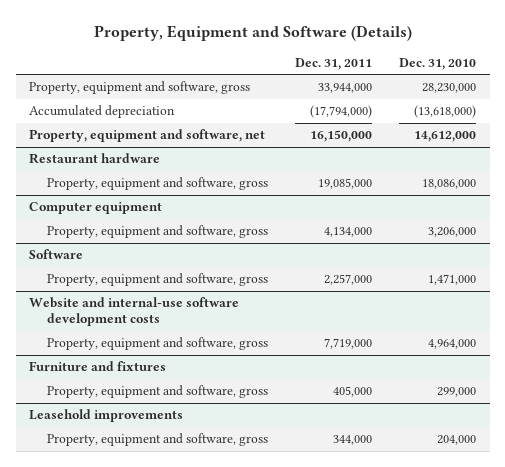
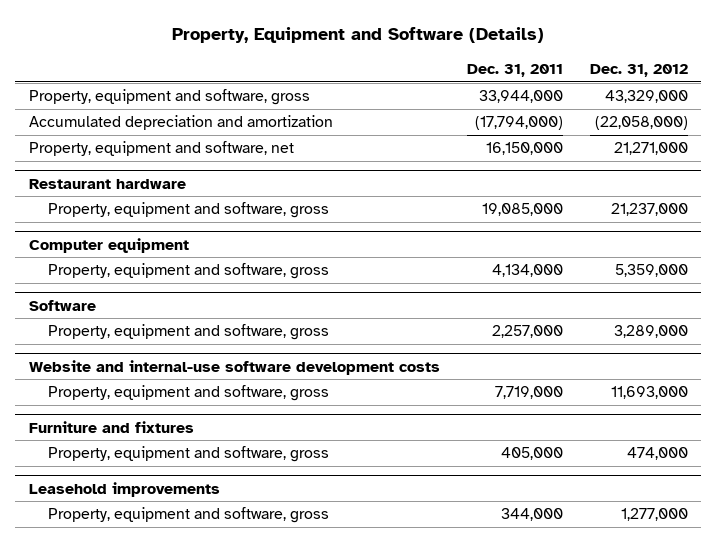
- | Dec. 31, 2011 | Dec. 31, 2010
+ | Dec. 31, 2011 | Dec. 31, 2012
- Accumulated depreciation | (17,794,000) | (13,618,000)
+ Accumulated depreciation and amortization | (17,794,000) | (22,058,000)

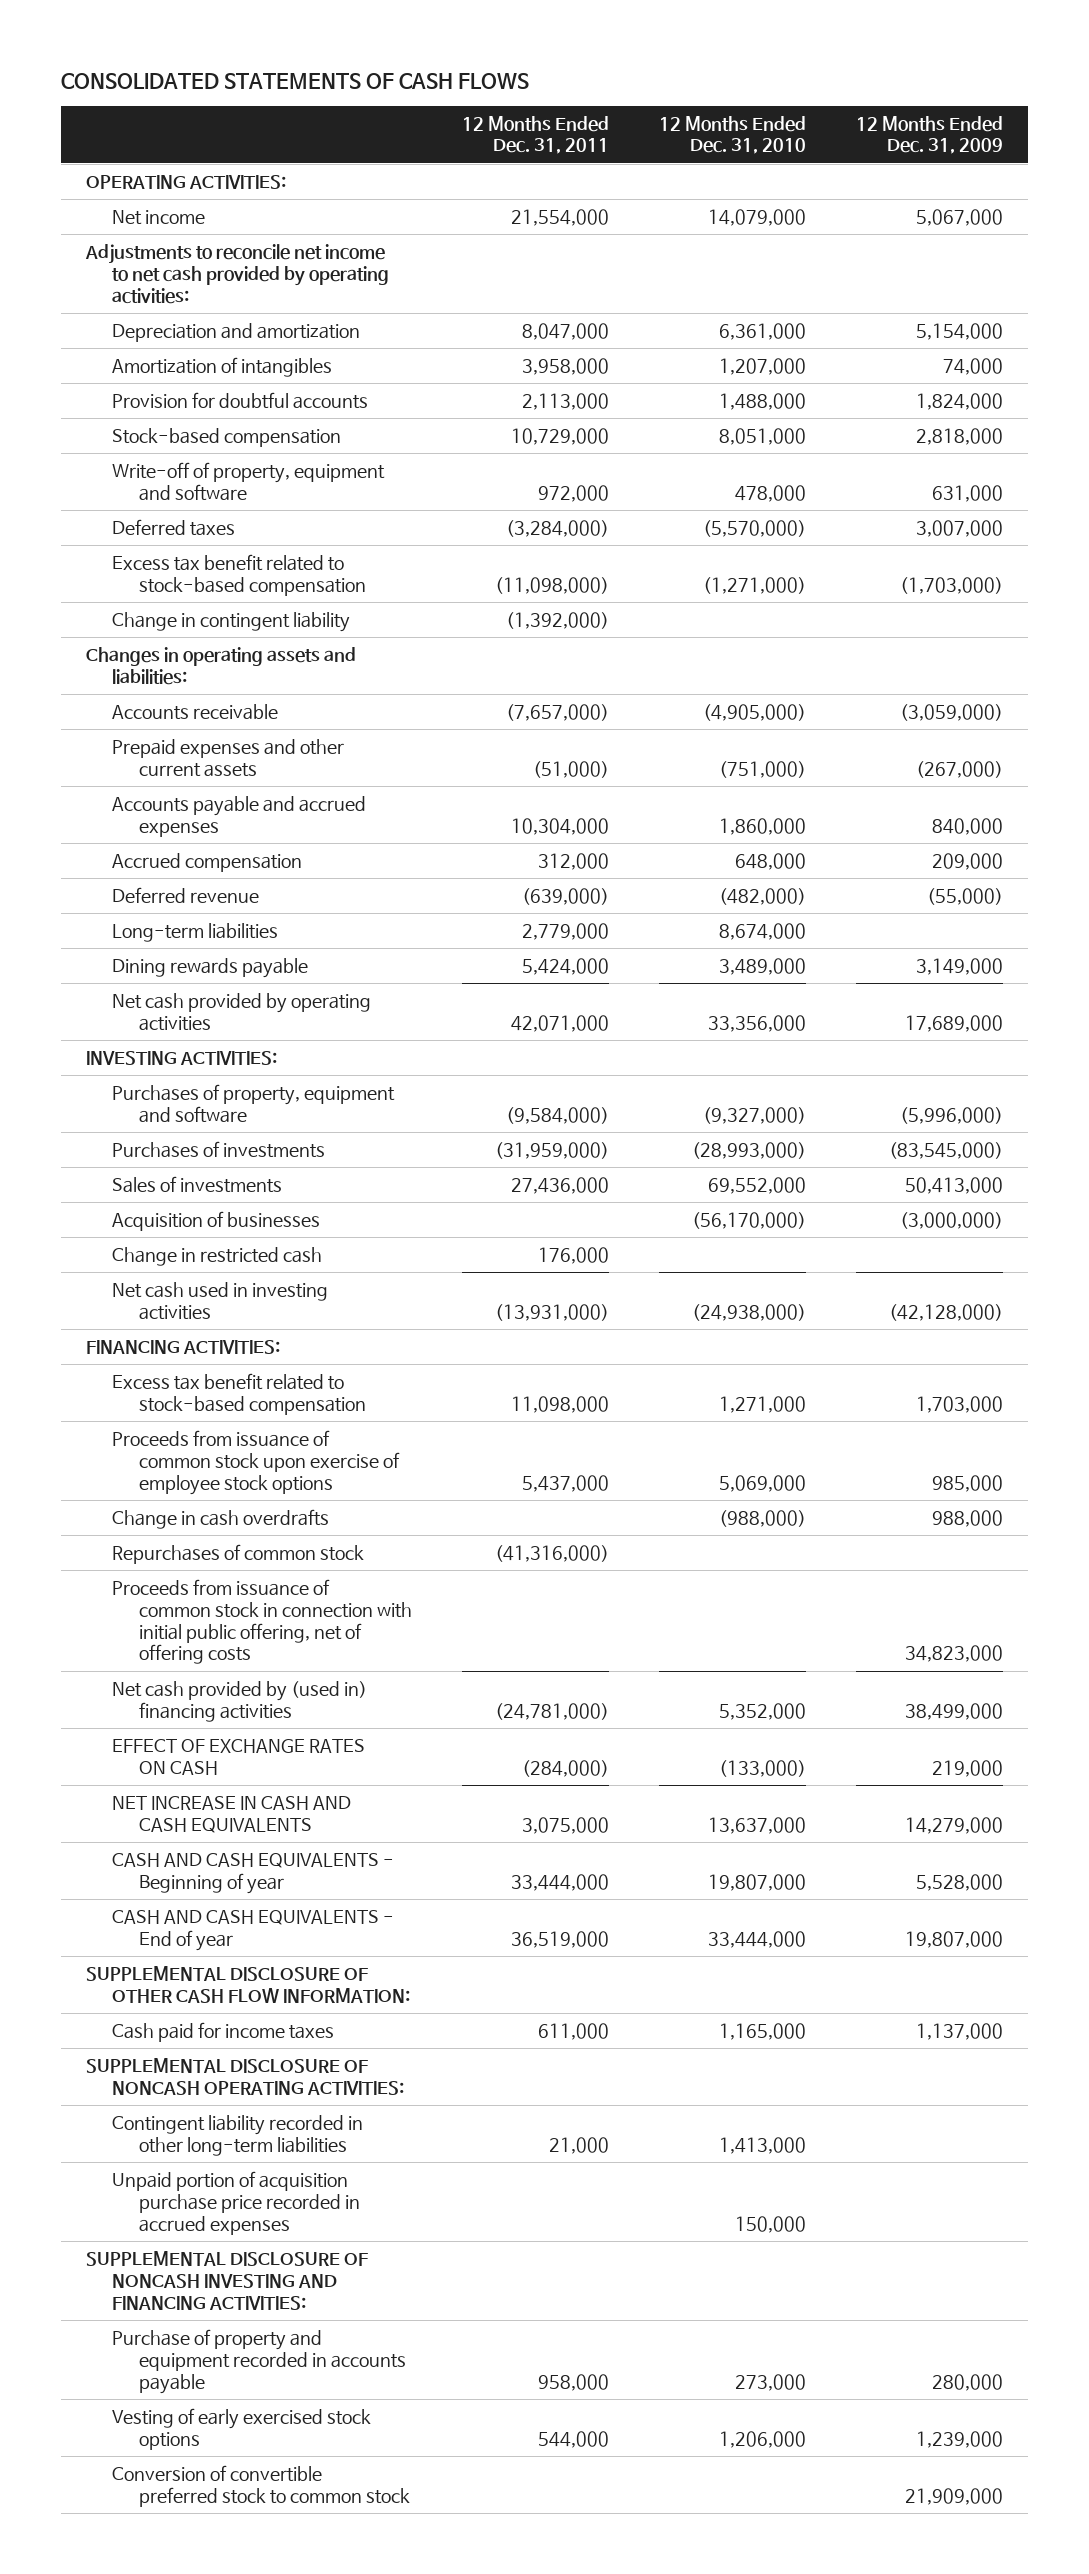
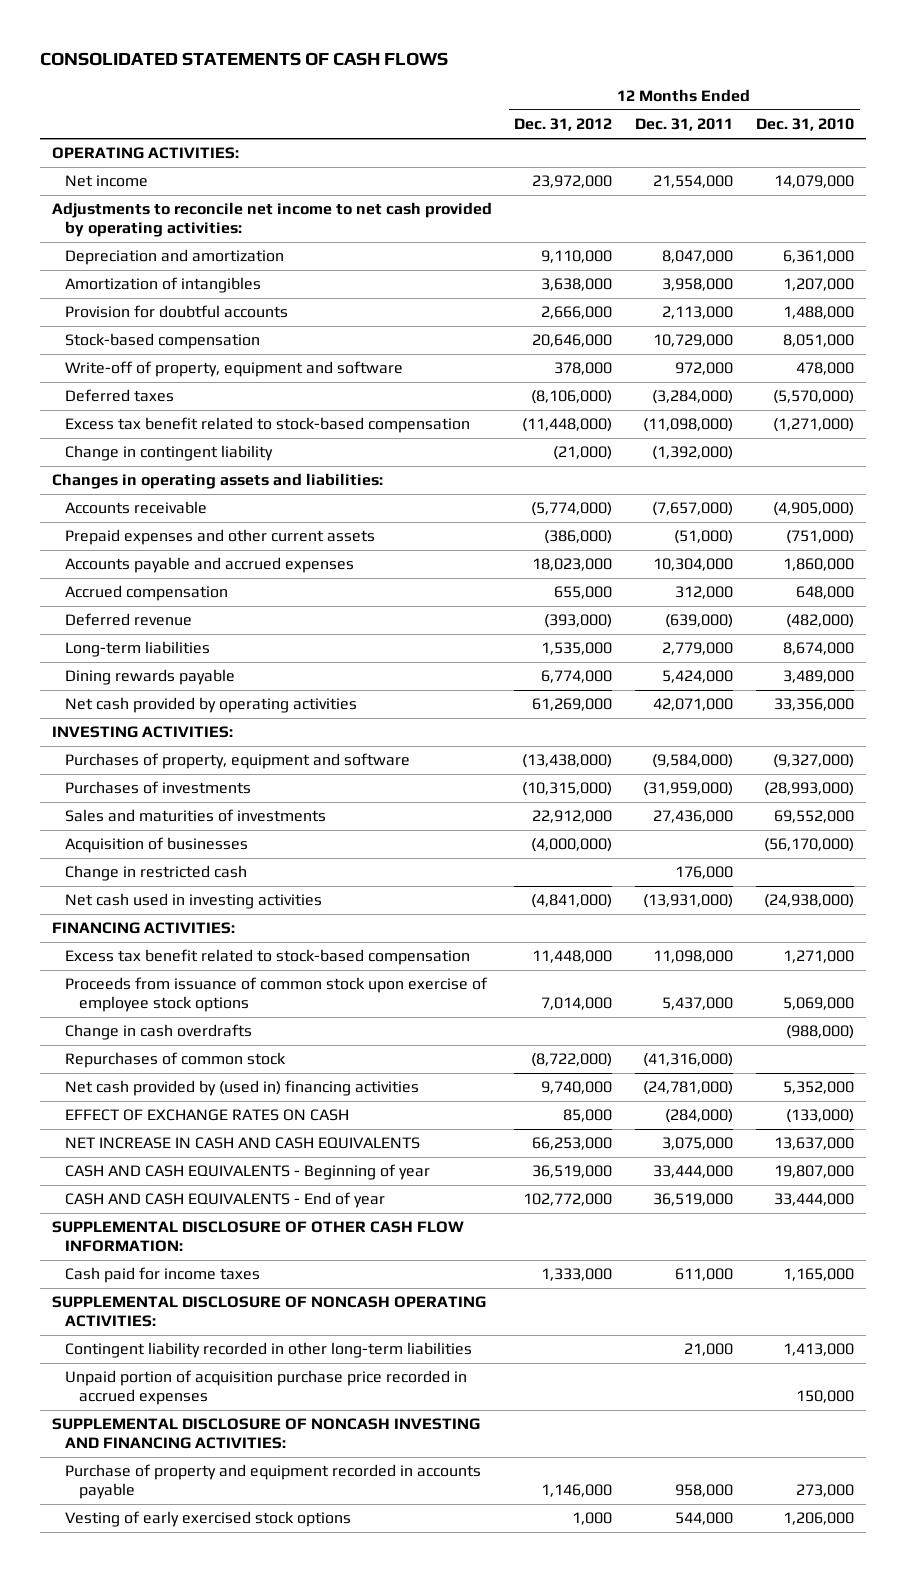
- | 12 Months Ended Dec. 31, 2011 | 12 Months Ended Dec. 31, 2010 | 12 Months Ended Dec. 31, 2009
+ | 12 Months Ended Dec. 31, 2012 | 12 Months Ended Dec. 31, 2011 | 12 Months Ended Dec. 31, 2010
- Sales of investments | 27,436,000 | 69,552,000 | 50,413,000
+ Sales and maturities of investments | 22,912,000 | 27,436,000 | 69,552,000
- Proceeds from issuance of common stock in connection with initial public offering, net of offering costs | | | 34,823,000
- Conversion of convertible preferred stock to common stock | | | 21,909,000

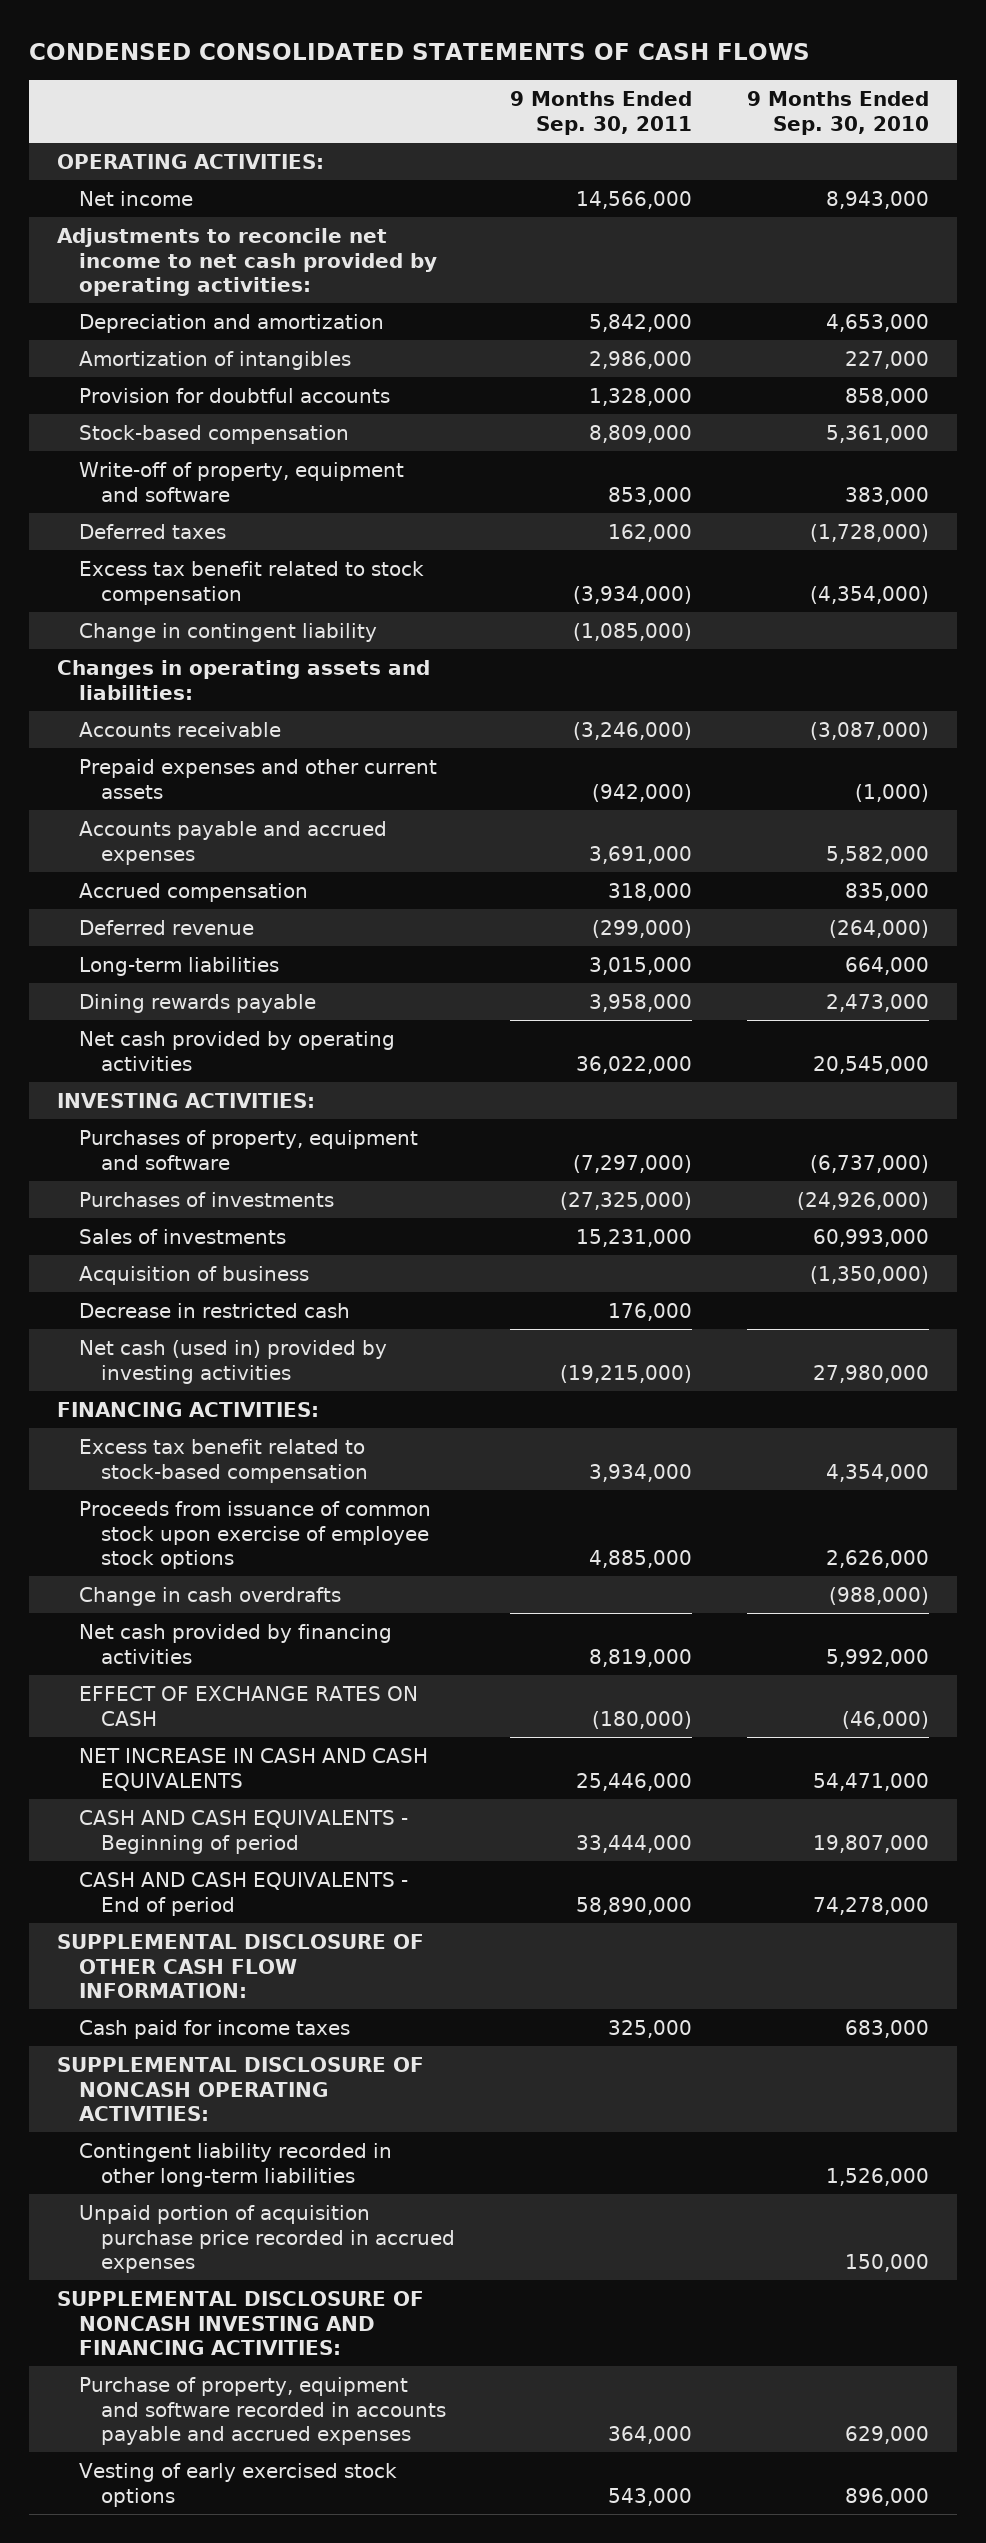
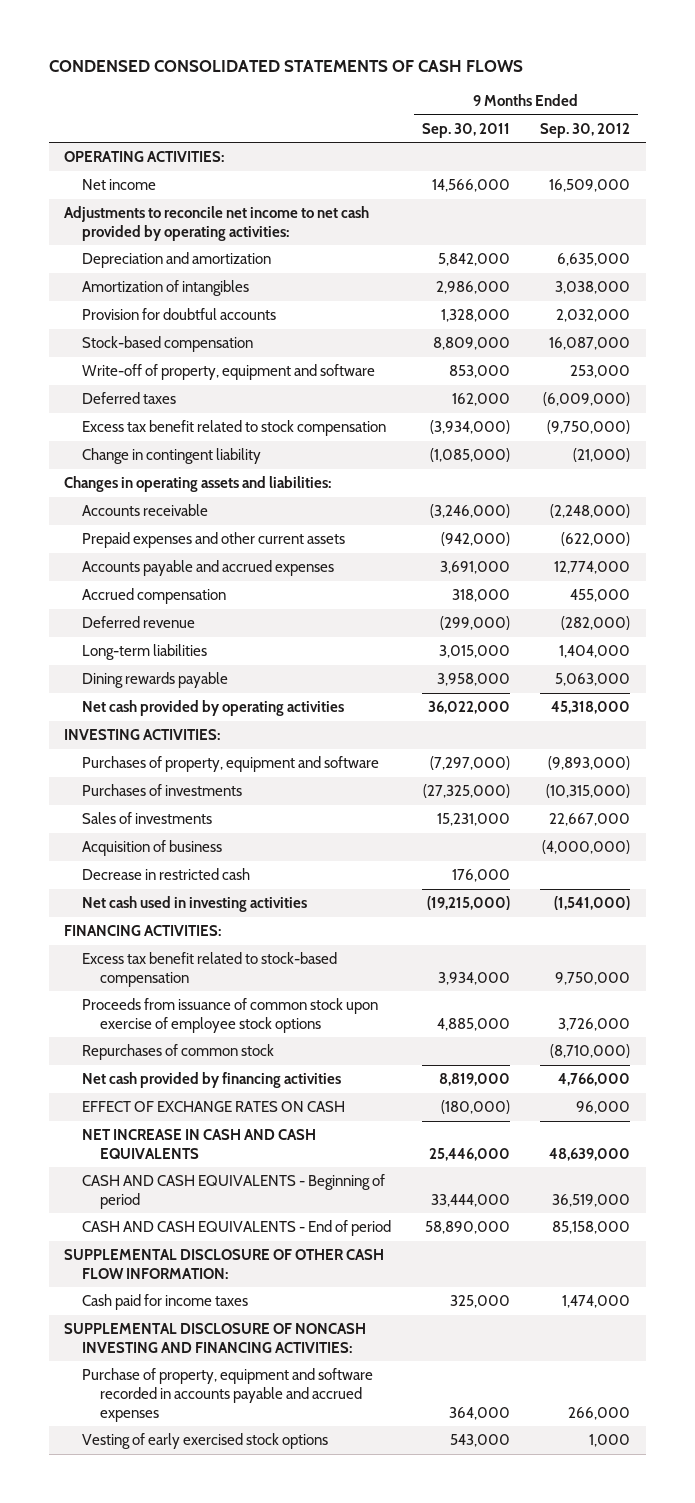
- | 9 Months Ended Sep. 30, 2011 | 9 Months Ended Sep. 30, 2010
+ | 9 Months Ended Sep. 30, 2011 | 9 Months Ended Sep. 30, 2012
- Net cash (used in) provided by investing activities | (19,215,000) | 27,980,000
+ Net cash used in investing activities | (19,215,000) | (1,541,000)
- Change in cash overdrafts | | (988,000)
+ Repurchases of common stock | | (8,710,000)
- SUPPLEMENTAL DISCLOSURE OF NONCASH OPERATING ACTIVITIES:
- Contingent liability recorded in other long-term liabilities | | 1,526,000
- Unpaid portion of acquisition purchase price recorded in accrued expenses | | 150,000

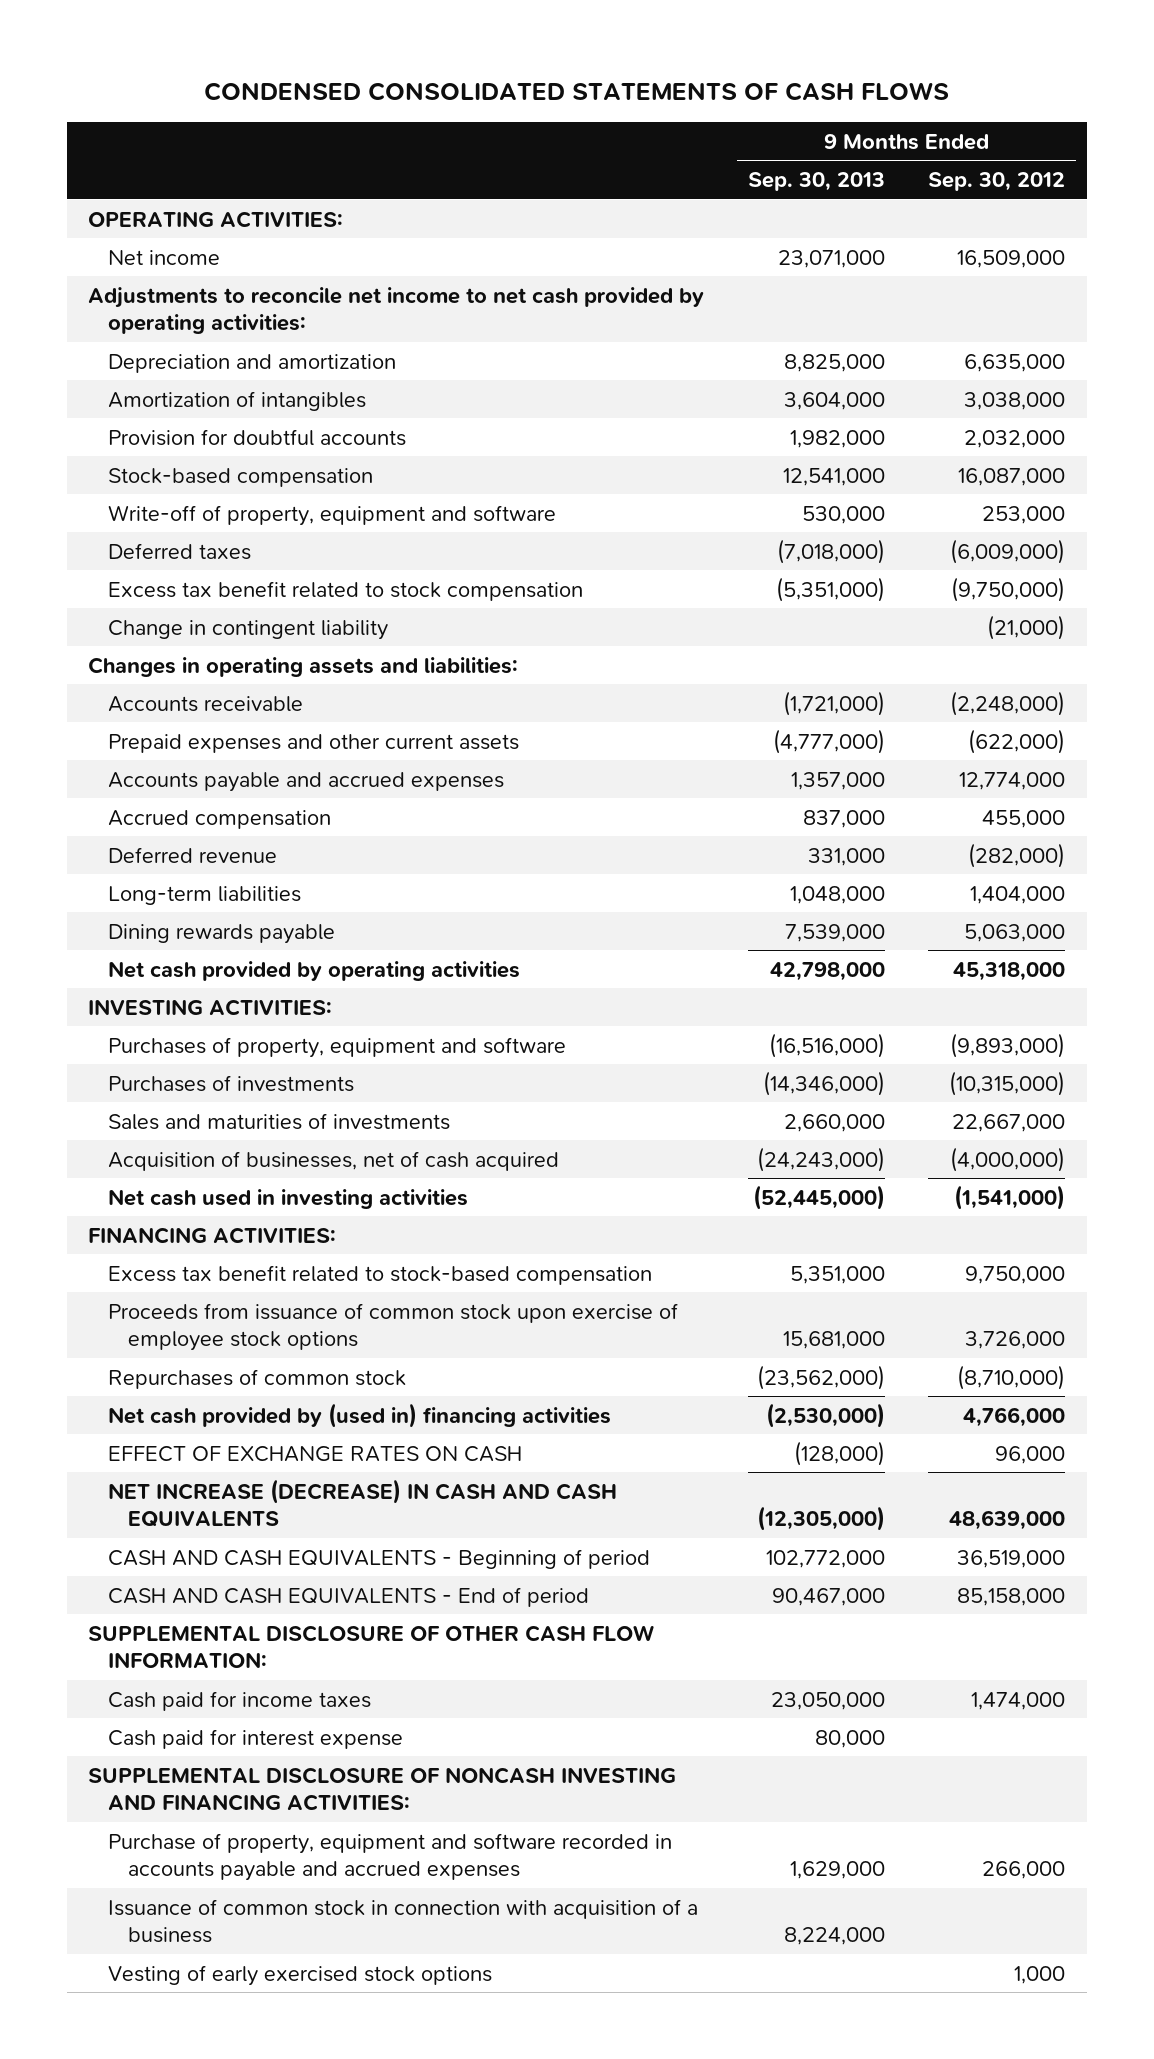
- | 9 Months Ended Sep. 30, 2011 | 9 Months Ended Sep. 30, 2012
+ | 9 Months Ended Sep. 30, 2013 | 9 Months Ended Sep. 30, 2012
- Sales of investments | 15,231,000 | 22,667,000
- Acquisition of business | | (4,000,000)
- Decrease in restricted cash | 176,000 |
+ Sales and maturities of investments | 2,660,000 | 22,667,000
+ Acquisition of businesses, net of cash acquired | (24,243,000) | (4,000,000)
- Net cash provided by financing activities | 8,819,000 | 4,766,000
+ Net cash provided by (used in) financing activities | (2,530,000) | 4,766,000
- NET INCREASE IN CASH AND CASH EQUIVALENTS | 25,446,000 | 48,639,000
+ NET INCREASE (DECREASE) IN CASH AND CASH EQUIVALENTS | (12,305,000) | 48,639,000
+ Cash paid for interest expense | 80,000 |
+ Issuance of common stock in connection with acquisition of a business | 8,224,000 |

